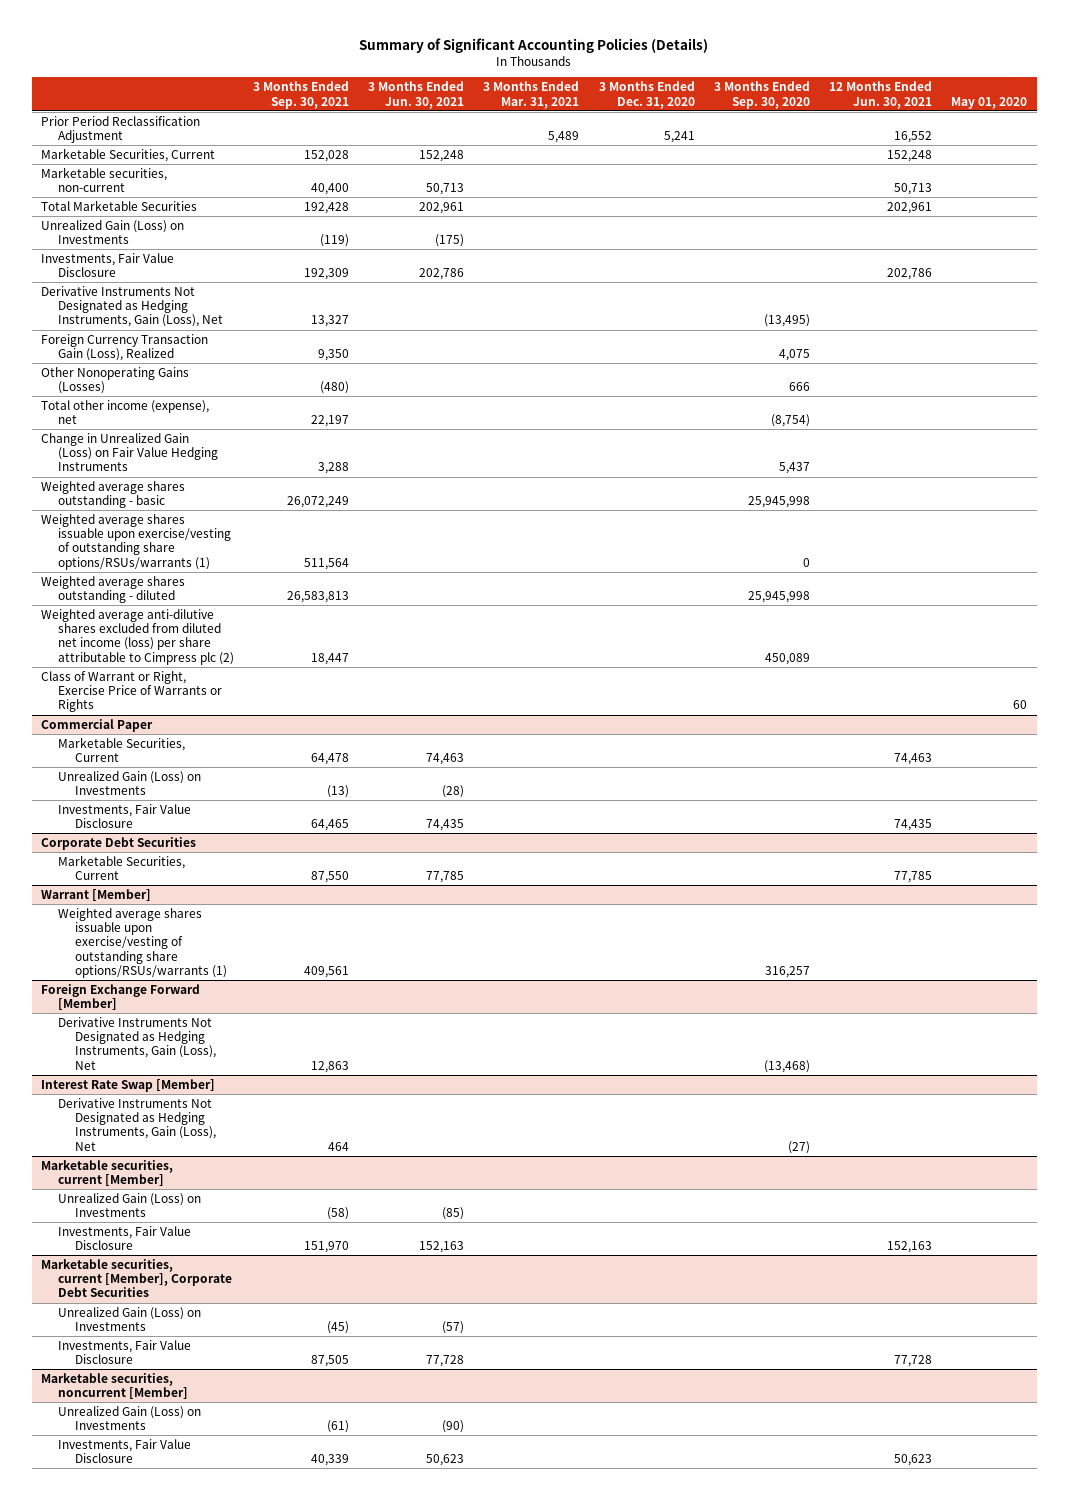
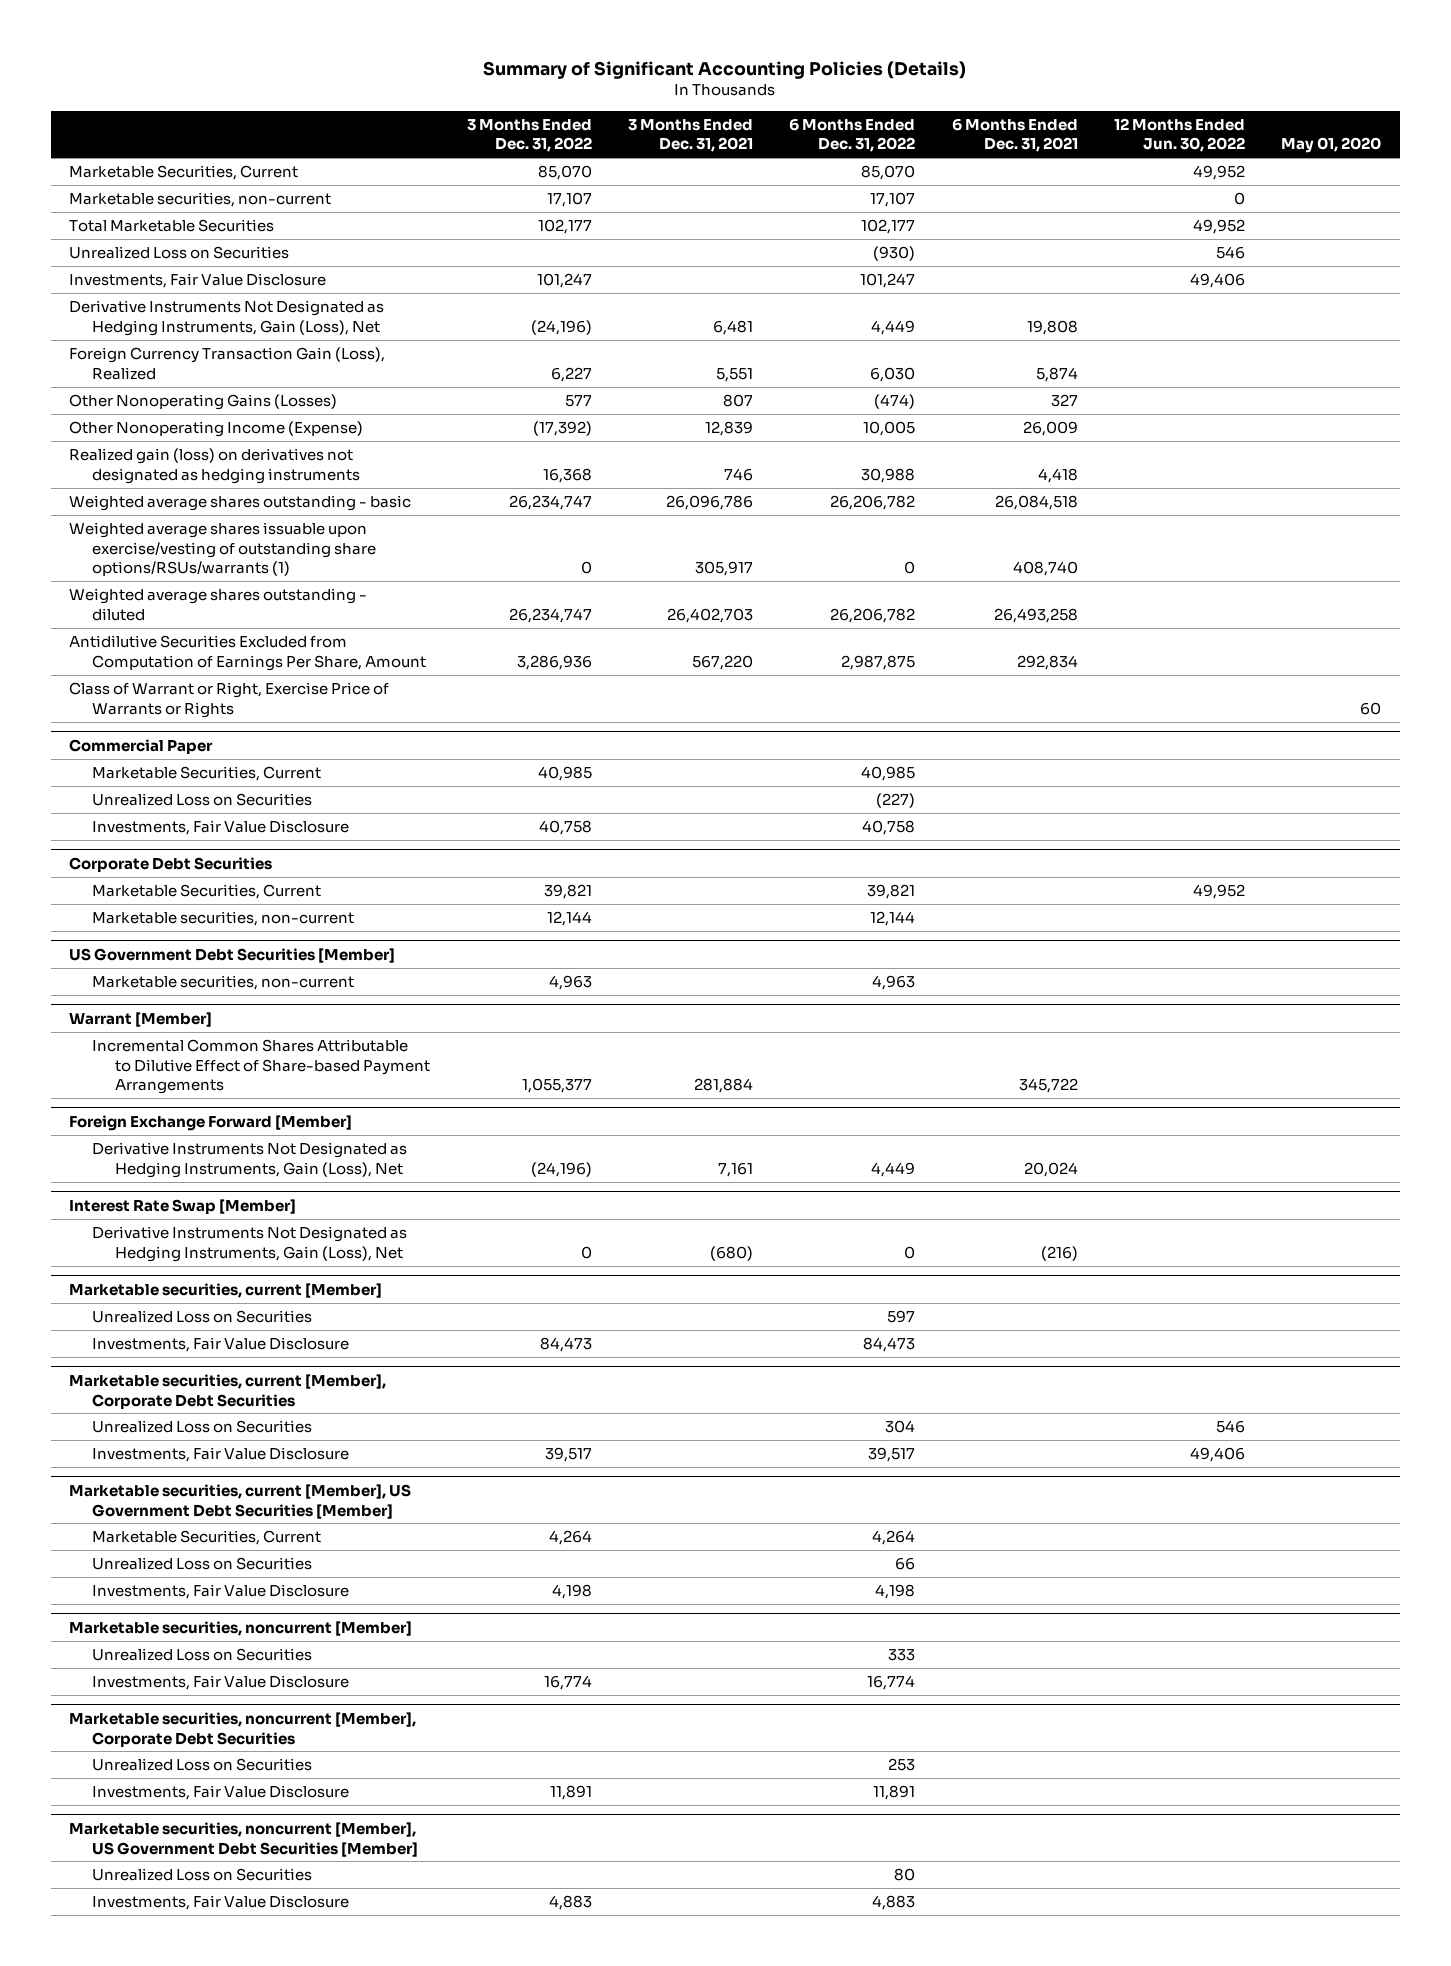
- | 3 Months Ended Sep. 30, 2021 | 3 Months Ended Jun. 30, 2021 | 3 Months Ended Mar. 31, 2021 | 3 Months Ended Dec. 31, 2020 | 3 Months Ended Sep. 30, 2020 | 12 Months Ended Jun. 30, 2021 | May 01, 2020
+ | 3 Months Ended Dec. 31, 2022 | 3 Months Ended Dec. 31, 2021 | 6 Months Ended Dec. 31, 2022 | 6 Months Ended Dec. 31, 2021 | 12 Months Ended Jun. 30, 2022 | May 01, 2020
- Prior Period Reclassification Adjustment | | | 5,489 | 5,241 | | 16,552 |
- Unrealized Gain (Loss) on Investments | (119) | (175) | | | | |
+ Unrealized Loss on Securities | | | (930) | | 546 |
- Total other income (expense), net | 22,197 | | | | (8,754) | |
- Change in Unrealized Gain (Loss) on Fair Value Hedging Instruments | 3,288 | | | | 5,437 | |
+ Other Nonoperating Income (Expense) | (17,392) | 12,839 | 10,005 | 26,009 | |
+ Realized gain (loss) on derivatives not designated as hedging instruments | 16,368 | 746 | 30,988 | 4,418 | |
- Weighted average anti-dilutive shares excluded from diluted net income (loss) per share attributable to Cimpress plc (2) | 18,447 | | | | 450,089 | |
+ Antidilutive Securities Excluded from Computation of Earnings Per Share, Amount | 3,286,936 | 567,220 | 2,987,875 | 292,834 | |
@ Commercial Paper
- Unrealized Gain (Loss) on Investments | (13) | (28) | | | | |
+ Unrealized Loss on Securities | | | (227) | | |
@ Corporate Debt Securities
+ Marketable securities, non-current | 12,144 | | 12,144 | | |
+ US Government Debt Securities [Member]
+ Marketable securities, non-current | 4,963 | | 4,963 | | |
@ Warrant [Member]
- Weighted average shares issuable upon exercise/vesting of outstanding share options/RSUs/warrants (1) | 409,561 | | | | 316,257 | |
+ Incremental Common Shares Attributable to Dilutive Effect of Share-based Payment Arrangements | 1,055,377 | 281,884 | | 345,722 | |
@ Marketable securities, current [Member]
- Unrealized Gain (Loss) on Investments | (58) | (85) | | | | |
+ Unrealized Loss on Securities | | | 597 | | |
@ Marketable securities, current [Member], Corporate Debt Securities
- Unrealized Gain (Loss) on Investments | (45) | (57) | | | | |
+ Unrealized Loss on Securities | | | 304 | | 546 |
+ Marketable securities, current [Member], US Government Debt Securities [Member]
+ Marketable Securities, Current | 4,264 | | 4,264 | | |
+ Unrealized Loss on Securities | | | 66 | | |
+ Investments, Fair Value Disclosure | 4,198 | | 4,198 | | |
@ Marketable securities, noncurrent [Member]
- Unrealized Gain (Loss) on Investments | (61) | (90) | | | | |
+ Unrealized Loss on Securities | | | 333 | | |
+ Marketable securities, noncurrent [Member], Corporate Debt Securities
+ Unrealized Loss on Securities | | | 253 | | |
+ Investments, Fair Value Disclosure | 11,891 | | 11,891 | | |
+ Marketable securities, noncurrent [Member], US Government Debt Securities [Member]
+ Unrealized Loss on Securities | | | 80 | | |
+ Investments, Fair Value Disclosure | 4,883 | | 4,883 | | |

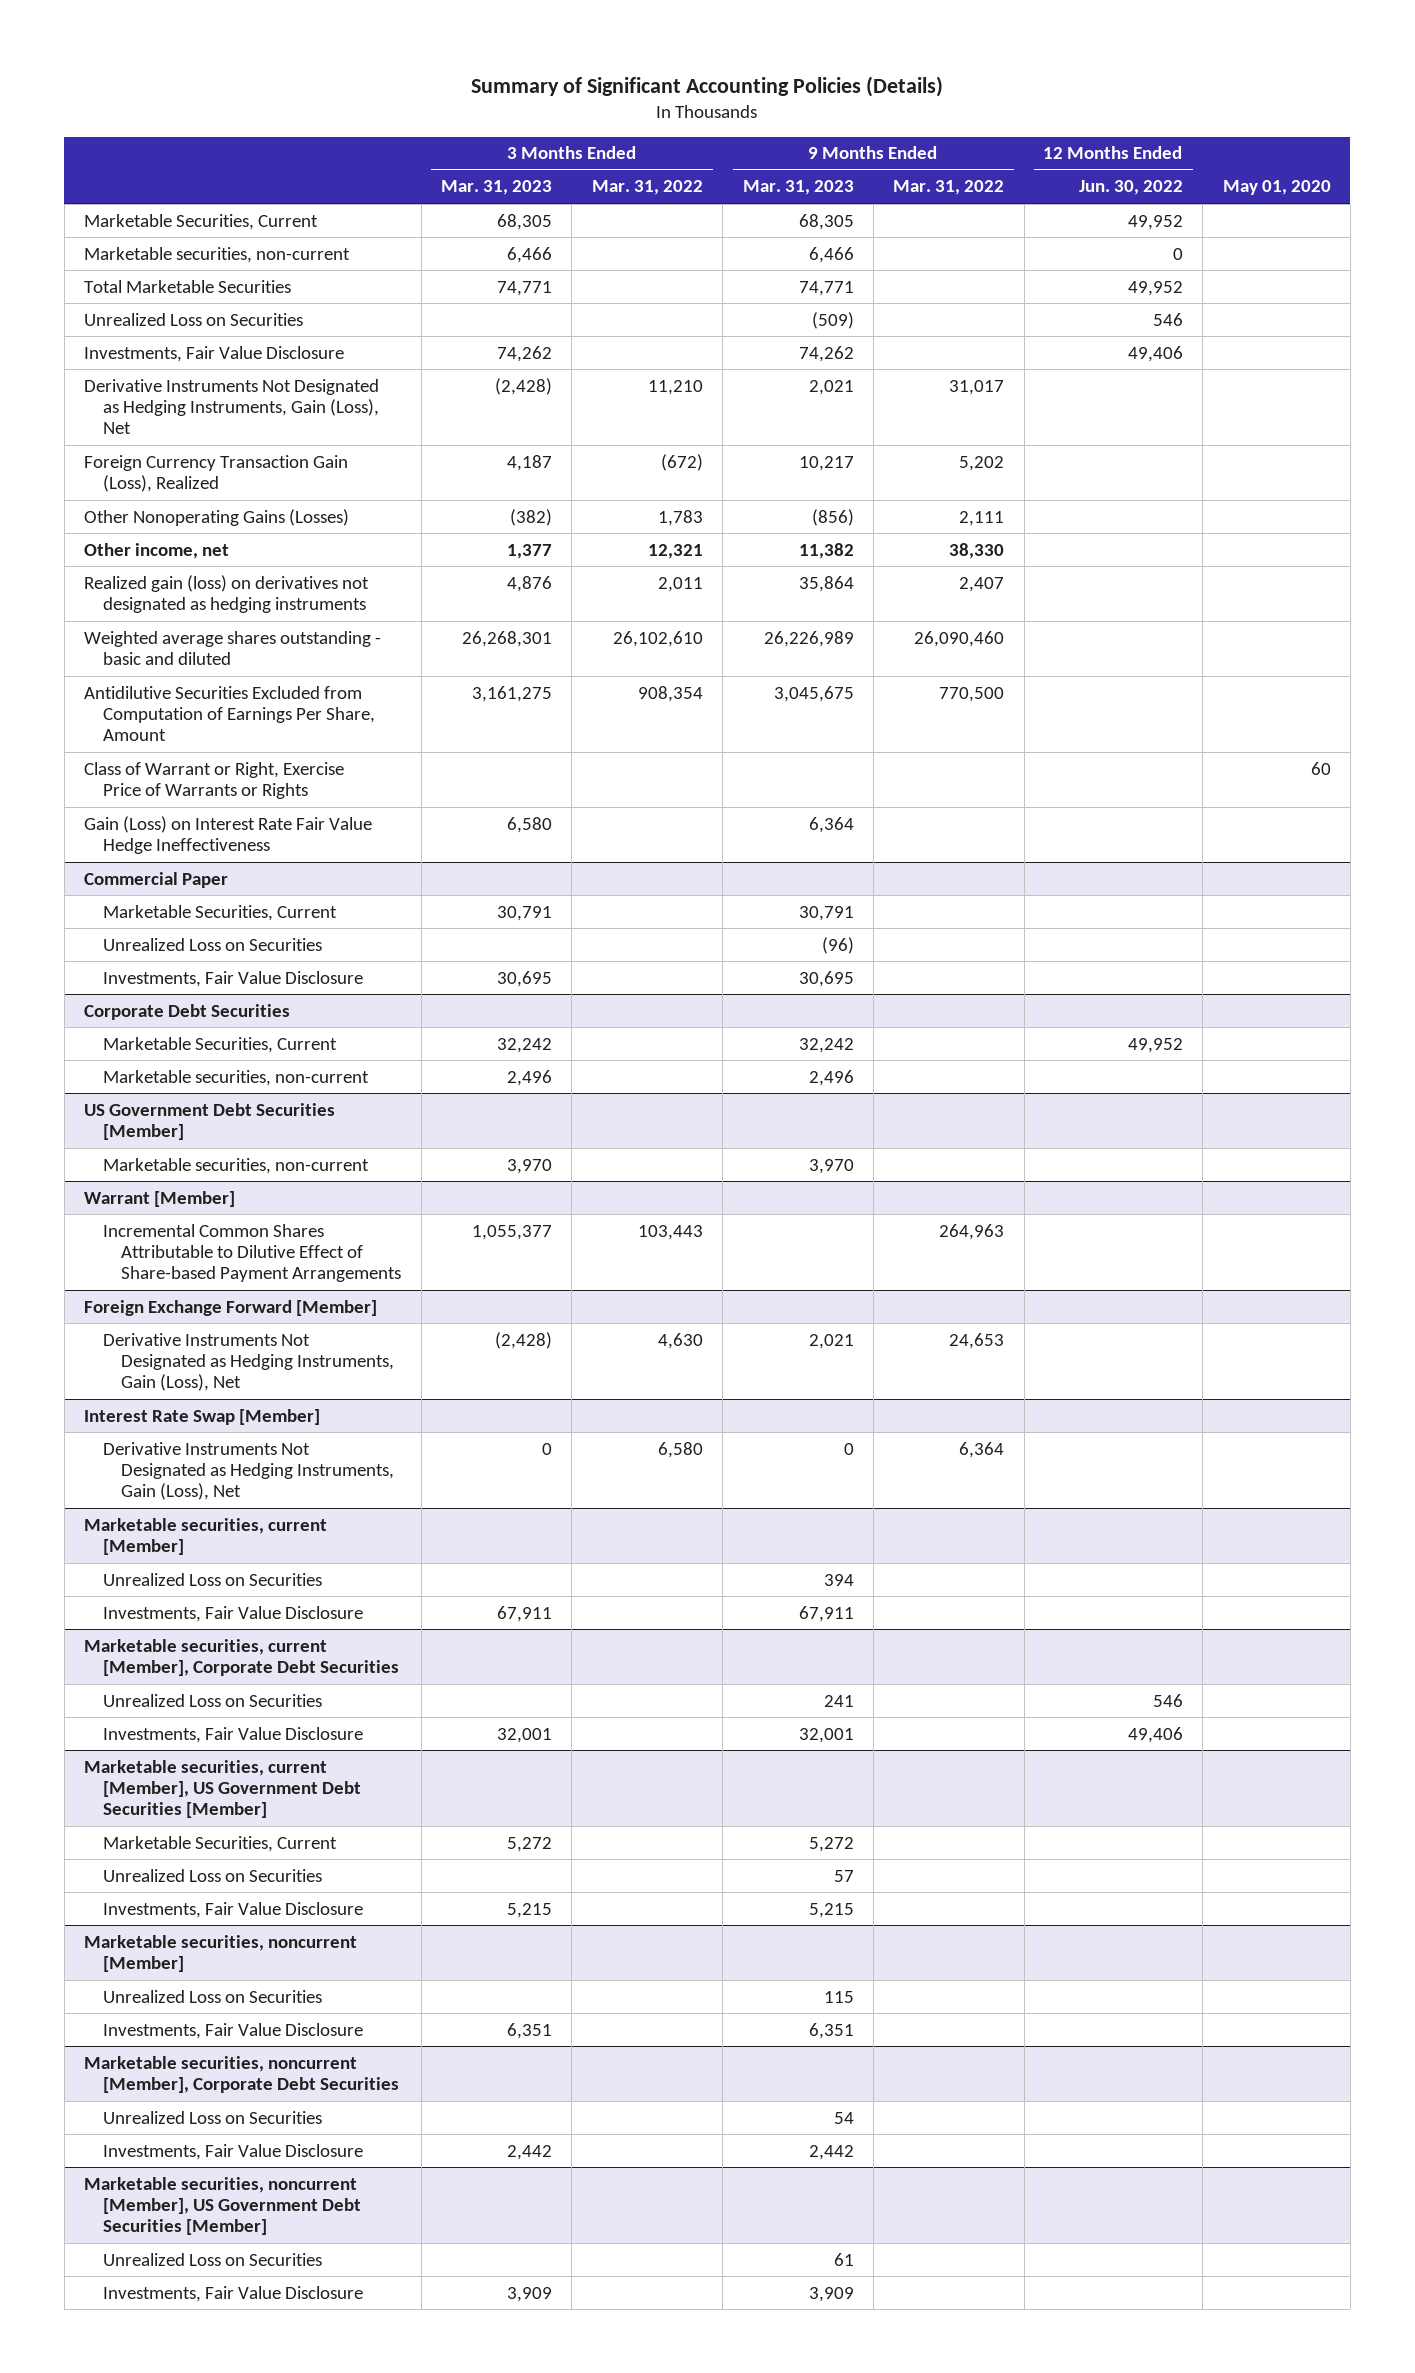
- | 3 Months Ended Dec. 31, 2022 | 3 Months Ended Dec. 31, 2021 | 6 Months Ended Dec. 31, 2022 | 6 Months Ended Dec. 31, 2021 | 12 Months Ended Jun. 30, 2022 | May 01, 2020
+ | 3 Months Ended Mar. 31, 2023 | 3 Months Ended Mar. 31, 2022 | 9 Months Ended Mar. 31, 2023 | 9 Months Ended Mar. 31, 2022 | 12 Months Ended Jun. 30, 2022 | May 01, 2020
- Other Nonoperating Income (Expense) | (17,392) | 12,839 | 10,005 | 26,009 | |
+ Other income, net | 1,377 | 12,321 | 11,382 | 38,330 | |
- Weighted average shares outstanding - basic | 26,234,747 | 26,096,786 | 26,206,782 | 26,084,518 | |
- Weighted average shares issuable upon exercise/vesting of outstanding share options/RSUs/warrants (1) | 0 | 305,917 | 0 | 408,740 | |
- Weighted average shares outstanding - diluted | 26,234,747 | 26,402,703 | 26,206,782 | 26,493,258 | |
+ Weighted average shares outstanding - basic and diluted | 26,268,301 | 26,102,610 | 26,226,989 | 26,090,460 | |
+ Gain (Loss) on Interest Rate Fair Value Hedge Ineffectiveness | 6,580 | | 6,364 | | |

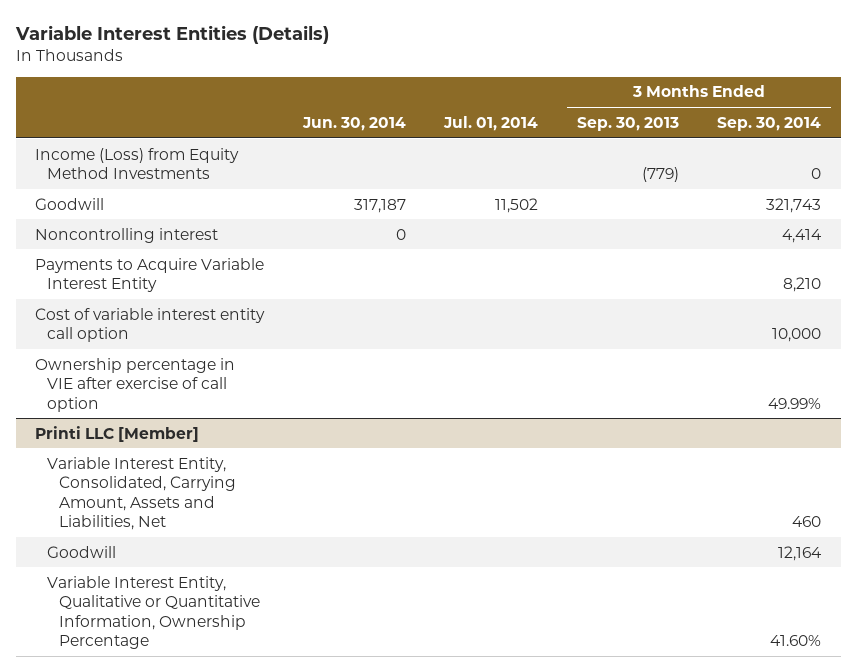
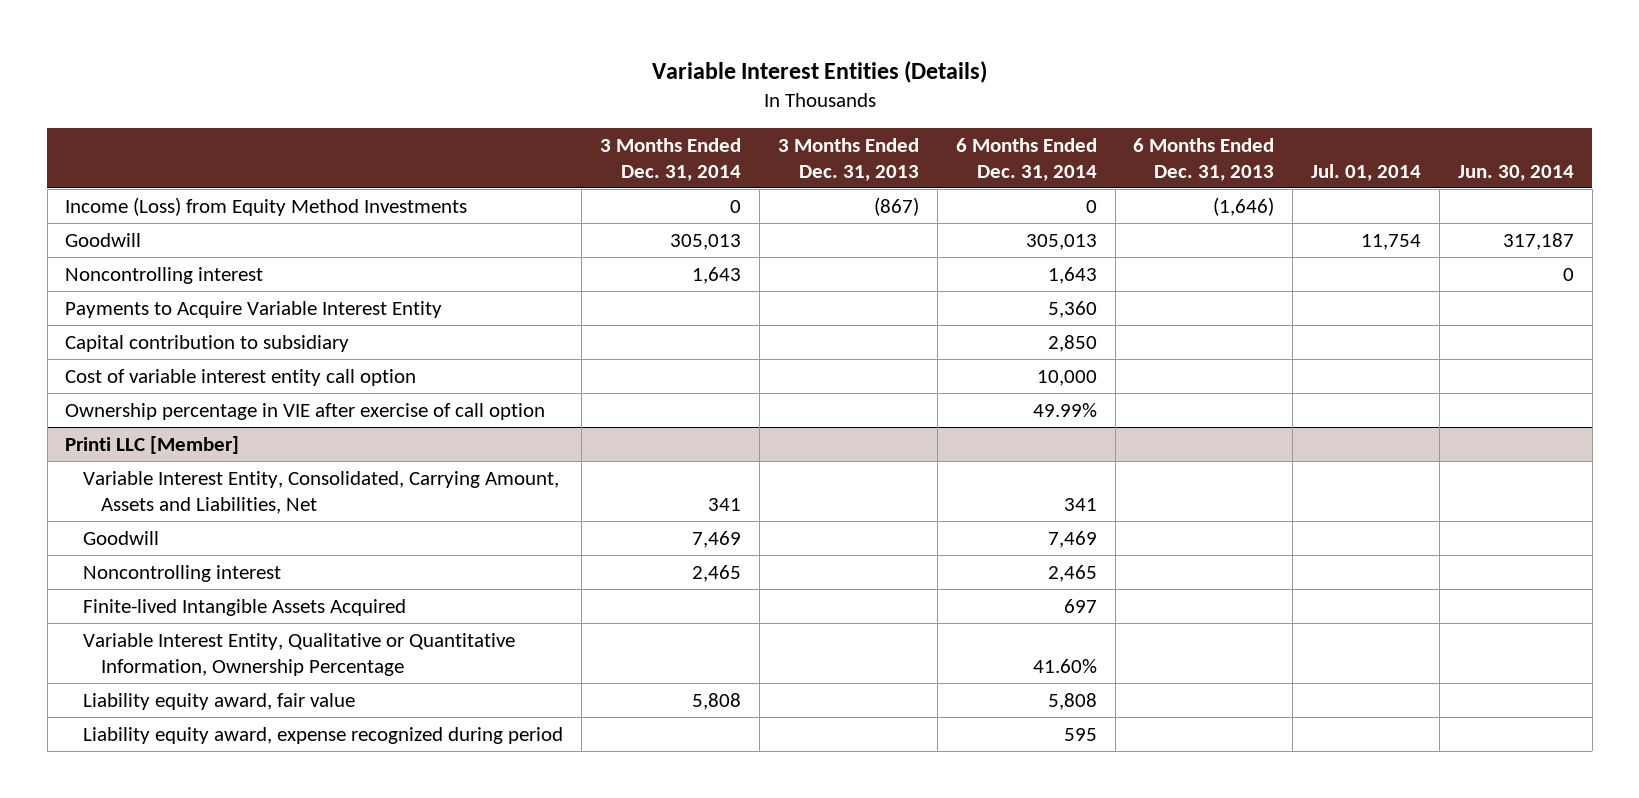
- | Jun. 30, 2014 | Jul. 01, 2014 | 3 Months Ended Sep. 30, 2013 | 3 Months Ended Sep. 30, 2014
+ | 3 Months Ended Dec. 31, 2014 | 3 Months Ended Dec. 31, 2013 | 6 Months Ended Dec. 31, 2014 | 6 Months Ended Dec. 31, 2013 | Jul. 01, 2014 | Jun. 30, 2014
- Goodwill | 317,187 | 11,502 | | 321,743
+ Goodwill | 305,013 | | 305,013 | | 11,754 | 317,187
+ Capital contribution to subsidiary | | | 2,850 | | |
@ Printi LLC [Member]
+ Noncontrolling interest | 2,465 | | 2,465 | | |
+ Finite-lived Intangible Assets Acquired | | | 697 | | |
+ Liability equity award, fair value | 5,808 | | 5,808 | | |
+ Liability equity award, expense recognized during period | | | 595 | | |

